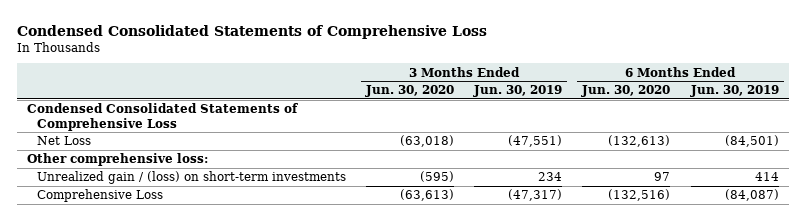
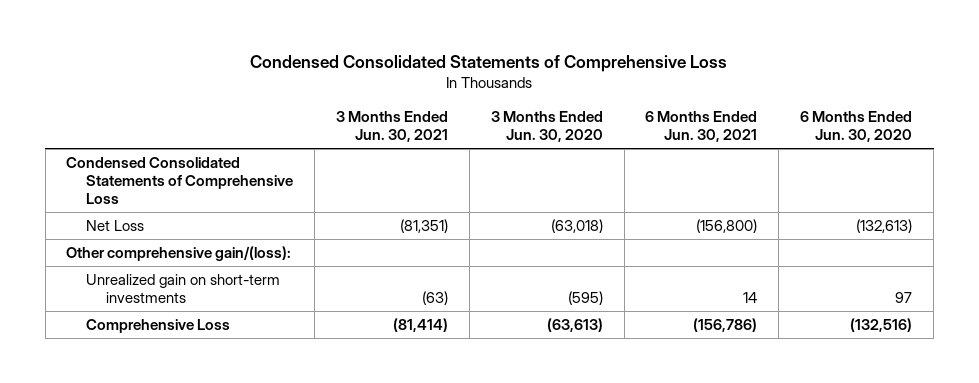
- | 3 Months Ended Jun. 30, 2020 | 3 Months Ended Jun. 30, 2019 | 6 Months Ended Jun. 30, 2020 | 6 Months Ended Jun. 30, 2019
+ | 3 Months Ended Jun. 30, 2021 | 3 Months Ended Jun. 30, 2020 | 6 Months Ended Jun. 30, 2021 | 6 Months Ended Jun. 30, 2020
- Other comprehensive loss:
- Unrealized gain / (loss) on short-term investments | (595) | 234 | 97 | 414
+ Other comprehensive gain/(loss):
+ Unrealized gain on short-term investments | (63) | (595) | 14 | 97

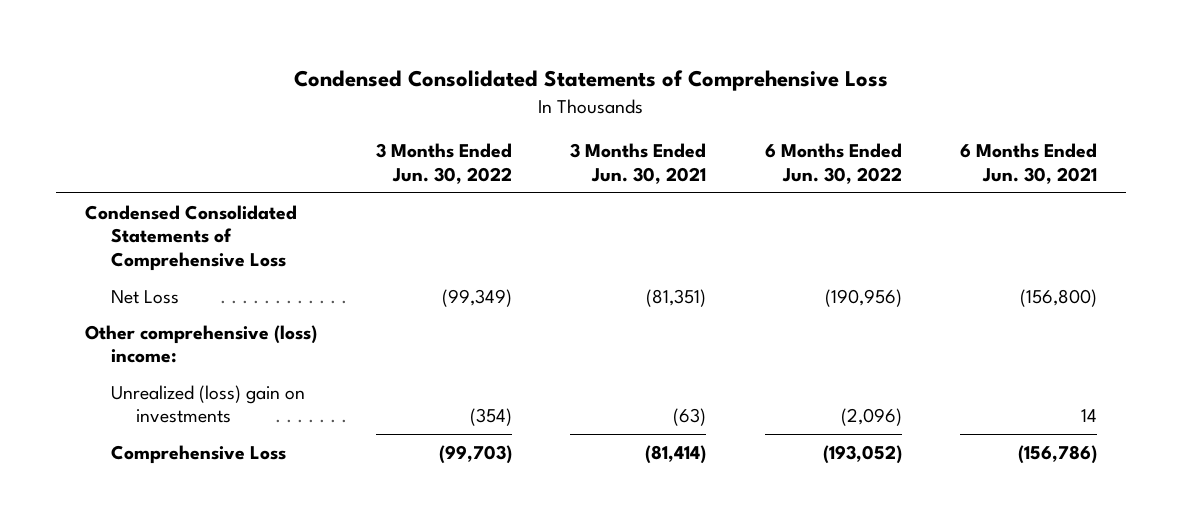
- | 3 Months Ended Jun. 30, 2021 | 3 Months Ended Jun. 30, 2020 | 6 Months Ended Jun. 30, 2021 | 6 Months Ended Jun. 30, 2020
+ | 3 Months Ended Jun. 30, 2022 | 3 Months Ended Jun. 30, 2021 | 6 Months Ended Jun. 30, 2022 | 6 Months Ended Jun. 30, 2021
- Other comprehensive gain/(loss):
- Unrealized gain on short-term investments | (63) | (595) | 14 | 97
+ Other comprehensive (loss) income:
+ Unrealized (loss) gain on investments | (354) | (63) | (2,096) | 14

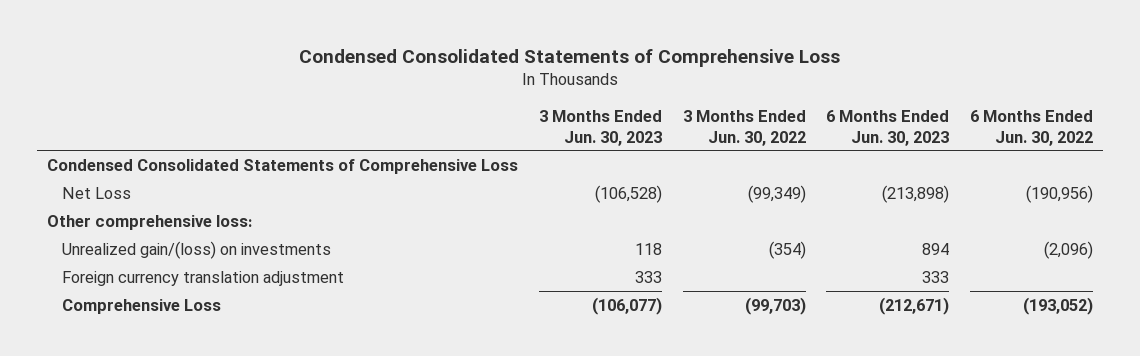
- | 3 Months Ended Jun. 30, 2022 | 3 Months Ended Jun. 30, 2021 | 6 Months Ended Jun. 30, 2022 | 6 Months Ended Jun. 30, 2021
+ | 3 Months Ended Jun. 30, 2023 | 3 Months Ended Jun. 30, 2022 | 6 Months Ended Jun. 30, 2023 | 6 Months Ended Jun. 30, 2022
- Other comprehensive (loss) income:
- Unrealized (loss) gain on investments | (354) | (63) | (2,096) | 14
+ Other comprehensive loss:
+ Unrealized gain/(loss) on investments | 118 | (354) | 894 | (2,096)
+ Foreign currency translation adjustment | 333 | | 333 |

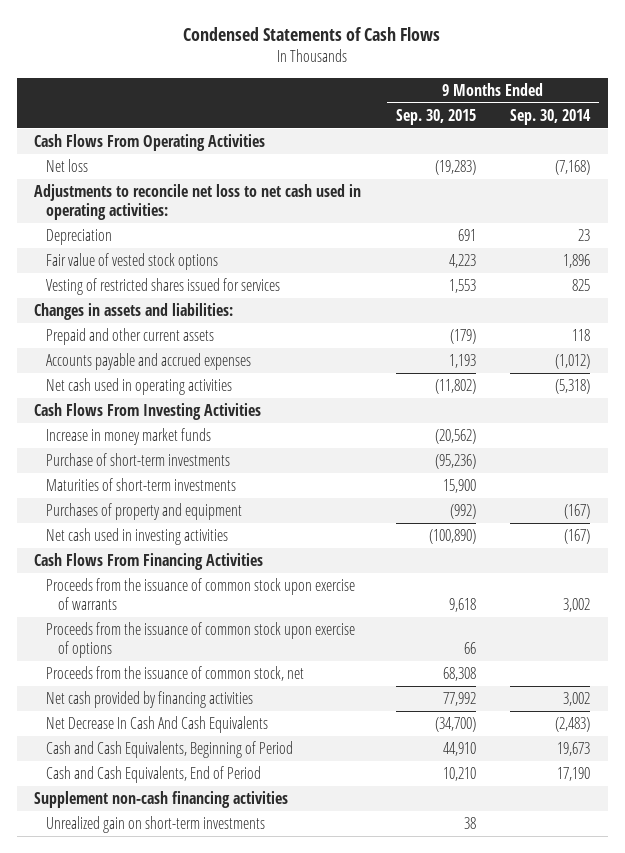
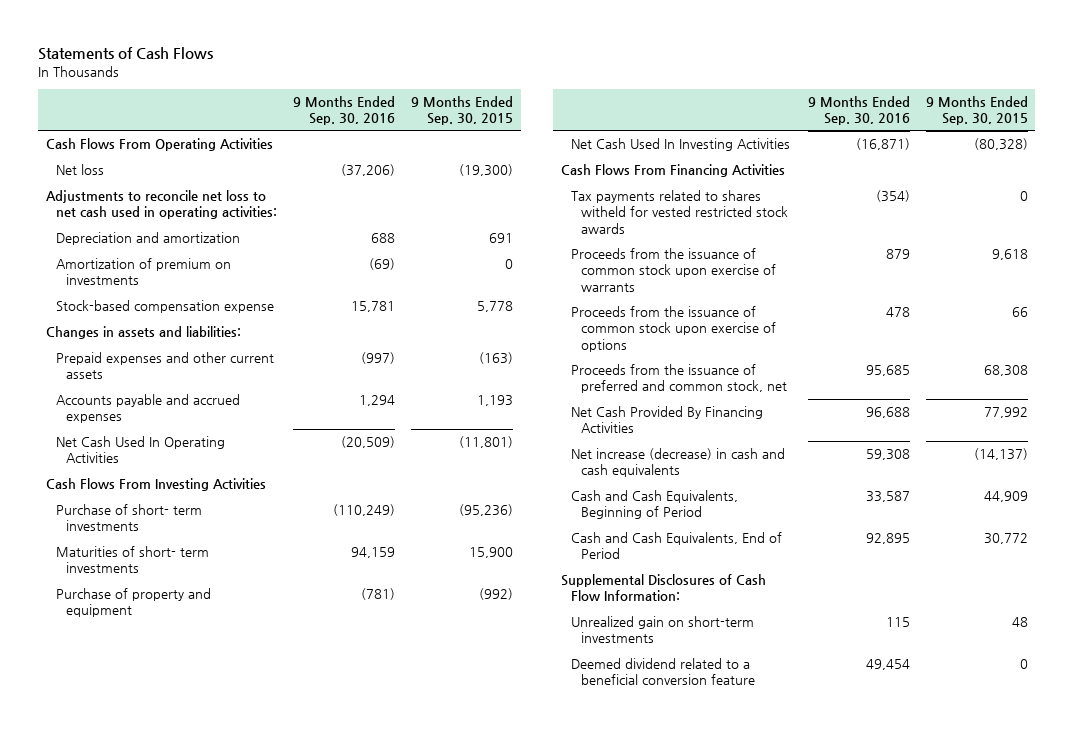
- Condensed Statements of Cash Flows
+ Statements of Cash Flows
- | 9 Months Ended Sep. 30, 2015 | 9 Months Ended Sep. 30, 2014
+ | 9 Months Ended Sep. 30, 2016 | 9 Months Ended Sep. 30, 2015
- Net loss | (19,283) | (7,168)
+ Net loss | (37,206) | (19,300)
- Depreciation | 691 | 23
- Fair value of vested stock options | 4,223 | 1,896
- Vesting of restricted shares issued for services | 1,553 | 825
+ Depreciation and amortization | 688 | 691
+ Amortization of premium on investments | (69) | 0
+ Stock-based compensation expense | 15,781 | 5,778
- Prepaid and other current assets | (179) | 118
+ Prepaid expenses and other current assets | (997) | (163)
- Net cash used in operating activities | (11,802) | (5,318)
+ Net Cash Used In Operating Activities | (20,509) | (11,801)
- Increase in money market funds | (20,562) |
- Purchase of short-term investments | (95,236) |
- Maturities of short-term investments | 15,900 |
- Purchases of property and equipment | (992) | (167)
- Net cash used in investing activities | (100,890) | (167)
+ Purchase of short- term investments | (110,249) | (95,236)
+ Maturities of short- term investments | 94,159 | 15,900
+ Purchase of property and equipment | (781) | (992)
+ Net Cash Used In Investing Activities | (16,871) | (80,328)
+ Tax payments related to shares witheld for vested restricted stock awards | (354) | 0
- Proceeds from the issuance of common stock, net | 68,308 |
- Net cash provided by financing activities | 77,992 | 3,002
- Net Decrease In Cash And Cash Equivalents | (34,700) | (2,483)
- Cash and Cash Equivalents, Beginning of Period | 44,910 | 19,673
- Cash and Cash Equivalents, End of Period | 10,210 | 17,190
- Supplement non-cash financing activities
- Unrealized gain on short-term investments | 38 |
+ Proceeds from the issuance of preferred and common stock, net | 95,685 | 68,308
+ Net Cash Provided By Financing Activities | 96,688 | 77,992
+ Net increase (decrease) in cash and cash equivalents | 59,308 | (14,137)
+ Cash and Cash Equivalents, Beginning of Period | 33,587 | 44,909
+ Cash and Cash Equivalents, End of Period | 92,895 | 30,772
+ Supplemental Disclosures of Cash Flow Information:
+ Unrealized gain on short-term investments | 115 | 48
+ Deemed dividend related to a beneficial conversion feature | 49,454 | 0

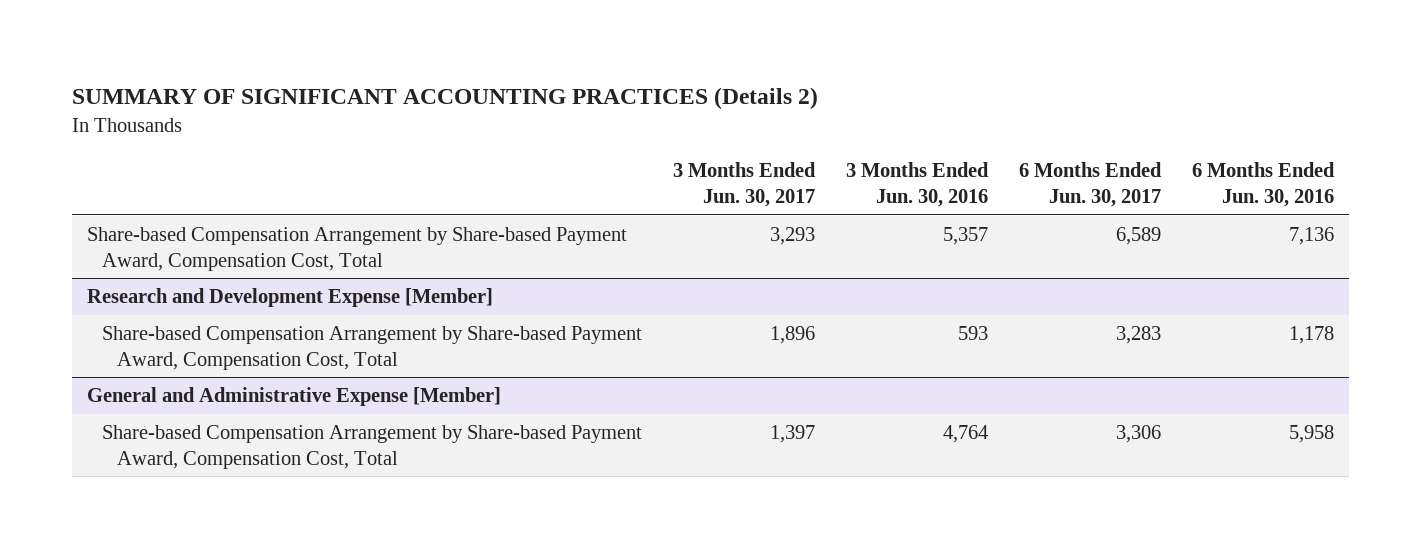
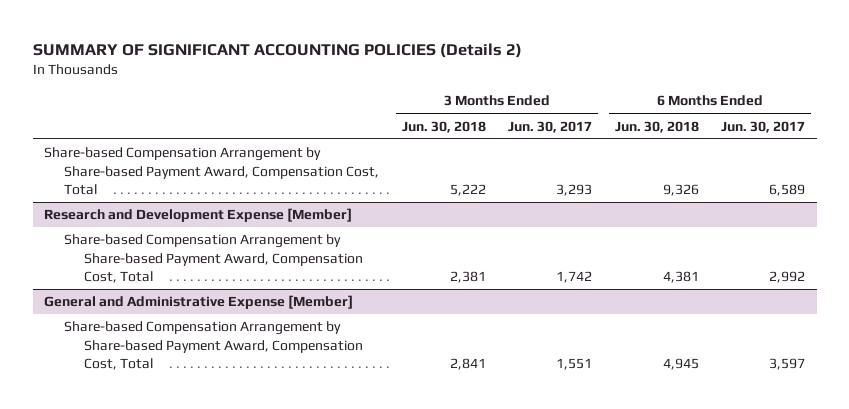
- SUMMARY OF SIGNIFICANT ACCOUNTING PRACTICES (Details 2)
+ SUMMARY OF SIGNIFICANT ACCOUNTING POLICIES (Details 2)
- | 3 Months Ended Jun. 30, 2017 | 3 Months Ended Jun. 30, 2016 | 6 Months Ended Jun. 30, 2017 | 6 Months Ended Jun. 30, 2016
+ | 3 Months Ended Jun. 30, 2018 | 3 Months Ended Jun. 30, 2017 | 6 Months Ended Jun. 30, 2018 | 6 Months Ended Jun. 30, 2017
@ Research and Development Expense [Member]
- Share-based Compensation Arrangement by Share-based Payment Award, Compensation Cost, Total | 1,896 | 593 | 3,283 | 1,178
+ Share-based Compensation Arrangement by Share-based Payment Award, Compensation Cost, Total | 2,381 | 1,742 | 4,381 | 2,992
@ General and Administrative Expense [Member]
- Share-based Compensation Arrangement by Share-based Payment Award, Compensation Cost, Total | 1,397 | 4,764 | 3,306 | 5,958
+ Share-based Compensation Arrangement by Share-based Payment Award, Compensation Cost, Total | 2,841 | 1,551 | 4,945 | 3,597

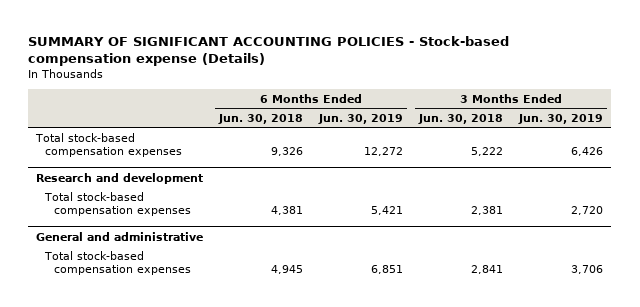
- SUMMARY OF SIGNIFICANT ACCOUNTING POLICIES (Details 2)
+ SUMMARY OF SIGNIFICANT ACCOUNTING POLICIES - Stock-based compensation expense (Details)
- | 3 Months Ended Jun. 30, 2018 | 3 Months Ended Jun. 30, 2017 | 6 Months Ended Jun. 30, 2018 | 6 Months Ended Jun. 30, 2017
+ | 6 Months Ended Jun. 30, 2018 | 6 Months Ended Jun. 30, 2019 | 3 Months Ended Jun. 30, 2018 | 3 Months Ended Jun. 30, 2019
- Share-based Compensation Arrangement by Share-based Payment Award, Compensation Cost, Total | 5,222 | 3,293 | 9,326 | 6,589
- Research and Development Expense [Member]
- Share-based Compensation Arrangement by Share-based Payment Award, Compensation Cost, Total | 2,381 | 1,742 | 4,381 | 2,992
- General and Administrative Expense [Member]
- Share-based Compensation Arrangement by Share-based Payment Award, Compensation Cost, Total | 2,841 | 1,551 | 4,945 | 3,597
+ Total stock-based compensation expenses | 9,326 | 12,272 | 5,222 | 6,426
+ Research and development
+ Total stock-based compensation expenses | 4,381 | 5,421 | 2,381 | 2,720
+ General and administrative
+ Total stock-based compensation expenses | 4,945 | 6,851 | 2,841 | 3,706

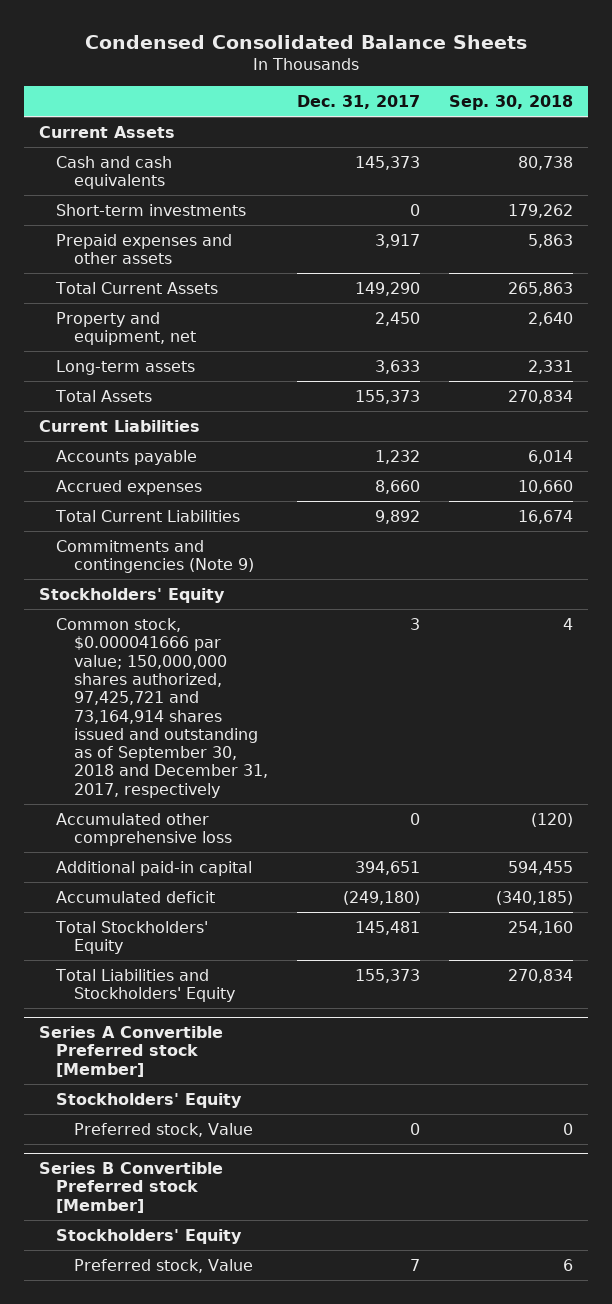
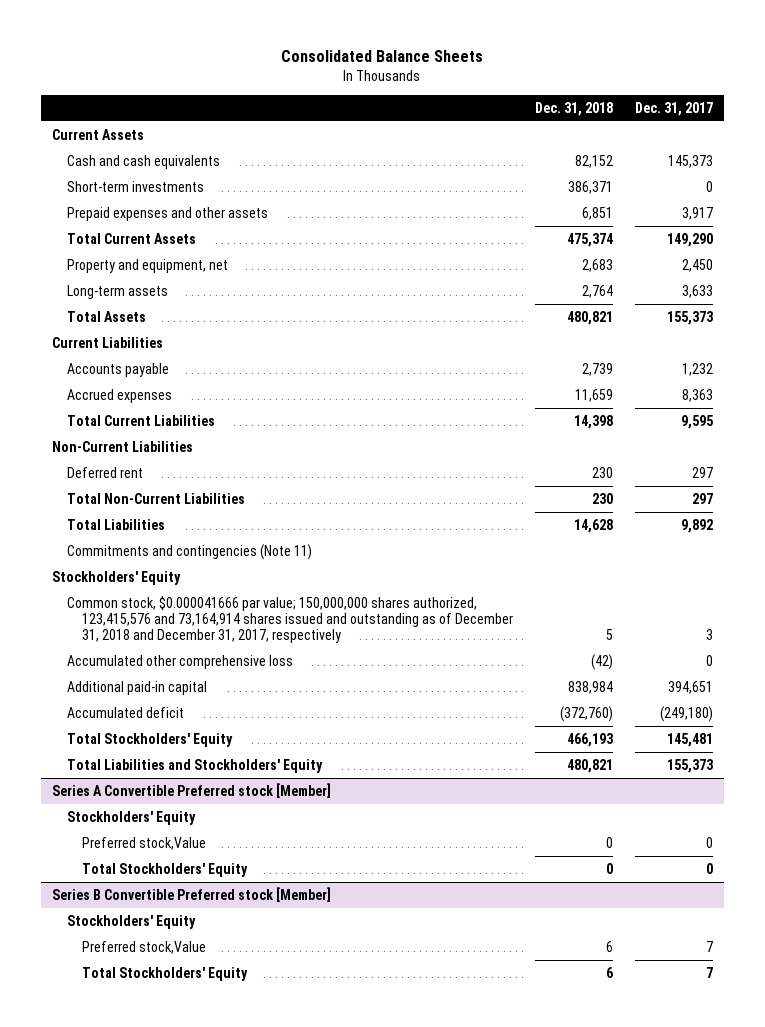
- Condensed Consolidated Balance Sheets
+ Consolidated Balance Sheets
- | Dec. 31, 2017 | Sep. 30, 2018
+ | Dec. 31, 2018 | Dec. 31, 2017
- Accrued expenses | 8,660 | 10,660
- Total Current Liabilities | 9,892 | 16,674
- Commitments and contingencies (Note 9)
+ Accrued expenses | 11,659 | 8,363
+ Total Current Liabilities | 14,398 | 9,595
+ Non-Current Liabilities
+ Deferred rent | 230 | 297
+ Total Non-Current Liabilities | 230 | 297
+ Total Liabilities | 14,628 | 9,892
+ Commitments and contingencies (Note 11)
- Common stock, $0.000041666 par value; 150,000,000 shares authorized, 97,425,721 and 73,164,914 shares issued and outstanding as of September 30, 2018 and December 31, 2017, respectively | 3 | 4
+ Common stock, $0.000041666 par value; 150,000,000 shares authorized, 123,415,576 and 73,164,914 shares issued and outstanding as of December 31, 2018 and December 31, 2017, respectively | 5 | 3
@ Series A Convertible Preferred stock [Member]
- Preferred stock, Value | 0 | 0
+ Preferred stock,Value | 0 | 0
+ Total Stockholders' Equity | 0 | 0
@ Series B Convertible Preferred stock [Member]
- Preferred stock, Value | 7 | 6
+ Preferred stock,Value | 6 | 7
+ Total Stockholders' Equity | 6 | 7

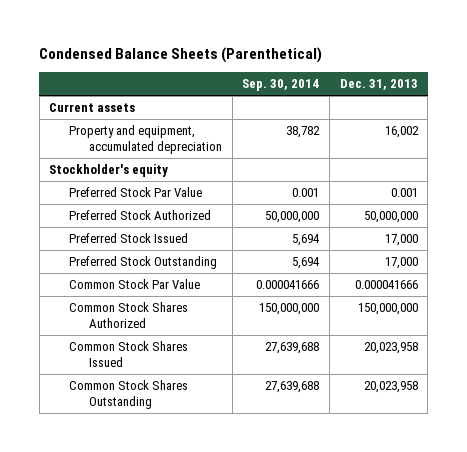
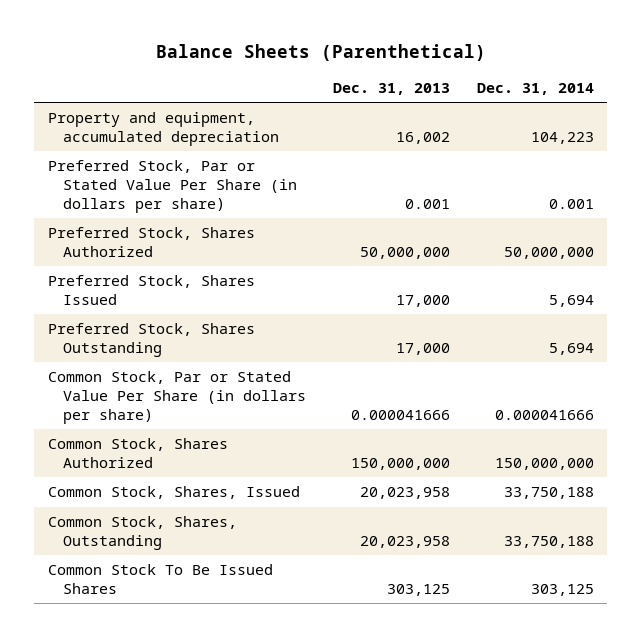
- Condensed Balance Sheets (Parenthetical)
+ Balance Sheets (Parenthetical)
- | Sep. 30, 2014 | Dec. 31, 2013
+ | Dec. 31, 2013 | Dec. 31, 2014
- Current assets
- Stockholder's equity
- Preferred Stock Par Value | 0.001 | 0.001
- Preferred Stock Authorized | 50,000,000 | 50,000,000
- Preferred Stock Issued | 5,694 | 17,000
- Preferred Stock Outstanding | 5,694 | 17,000
- Common Stock Par Value | 0.000041666 | 0.000041666
- Common Stock Shares Authorized | 150,000,000 | 150,000,000
- Common Stock Shares Issued | 27,639,688 | 20,023,958
- Common Stock Shares Outstanding | 27,639,688 | 20,023,958
+ Preferred Stock, Par or Stated Value Per Share (in dollars per share) | 0.001 | 0.001
+ Preferred Stock, Shares Authorized | 50,000,000 | 50,000,000
+ Preferred Stock, Shares Issued | 17,000 | 5,694
+ Preferred Stock, Shares Outstanding | 17,000 | 5,694
+ Common Stock, Par or Stated Value Per Share (in dollars per share) | 0.000041666 | 0.000041666
+ Common Stock, Shares Authorized | 150,000,000 | 150,000,000
+ Common Stock, Shares, Issued | 20,023,958 | 33,750,188
+ Common Stock, Shares, Outstanding | 20,023,958 | 33,750,188
+ Common Stock To Be Issued Shares | 303,125 | 303,125

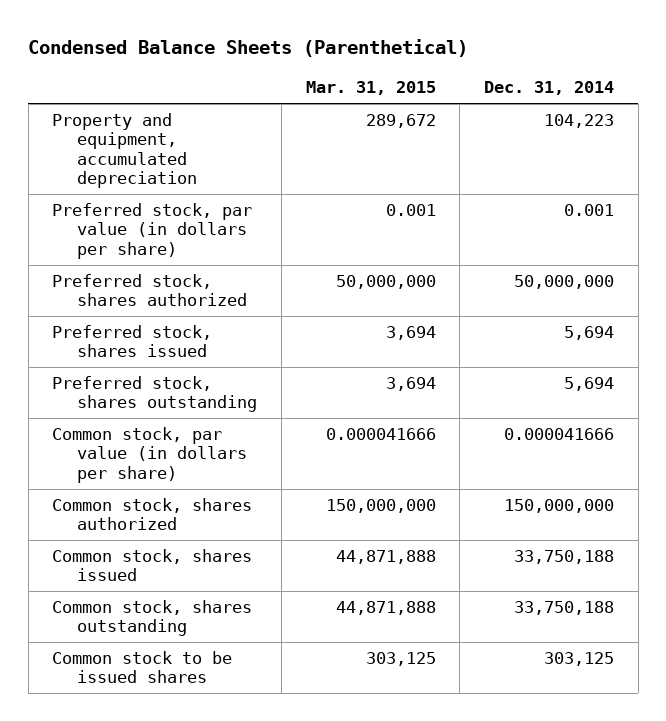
- Balance Sheets (Parenthetical)
+ Condensed Balance Sheets (Parenthetical)
- | Dec. 31, 2013 | Dec. 31, 2014
+ | Mar. 31, 2015 | Dec. 31, 2014
- Preferred Stock, Par or Stated Value Per Share (in dollars per share) | 0.001 | 0.001
- Preferred Stock, Shares Authorized | 50,000,000 | 50,000,000
- Preferred Stock, Shares Issued | 17,000 | 5,694
- Preferred Stock, Shares Outstanding | 17,000 | 5,694
- Common Stock, Par or Stated Value Per Share (in dollars per share) | 0.000041666 | 0.000041666
- Common Stock, Shares Authorized | 150,000,000 | 150,000,000
- Common Stock, Shares, Issued | 20,023,958 | 33,750,188
- Common Stock, Shares, Outstanding | 20,023,958 | 33,750,188
- Common Stock To Be Issued Shares | 303,125 | 303,125
+ Preferred stock, par value (in dollars per share) | 0.001 | 0.001
+ Preferred stock, shares authorized | 50,000,000 | 50,000,000
+ Preferred stock, shares issued | 3,694 | 5,694
+ Preferred stock, shares outstanding | 3,694 | 5,694
+ Common stock, par value (in dollars per share) | 0.000041666 | 0.000041666
+ Common stock, shares authorized | 150,000,000 | 150,000,000
+ Common stock, shares issued | 44,871,888 | 33,750,188
+ Common stock, shares outstanding | 44,871,888 | 33,750,188
+ Common stock to be issued shares | 303,125 | 303,125

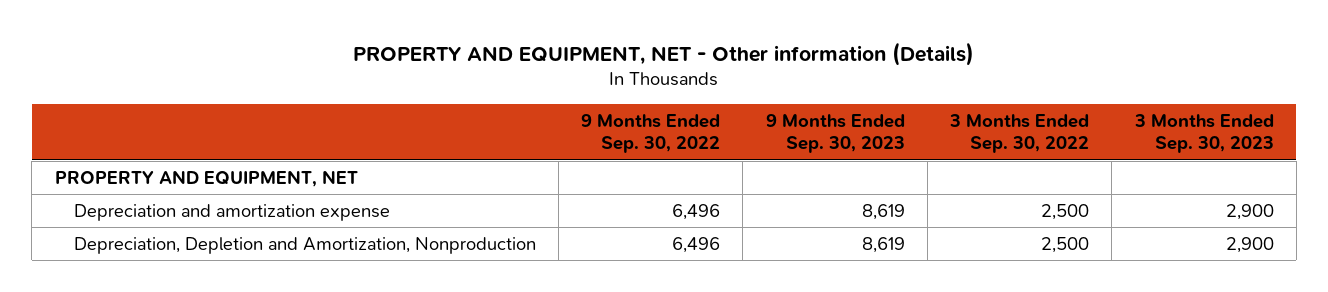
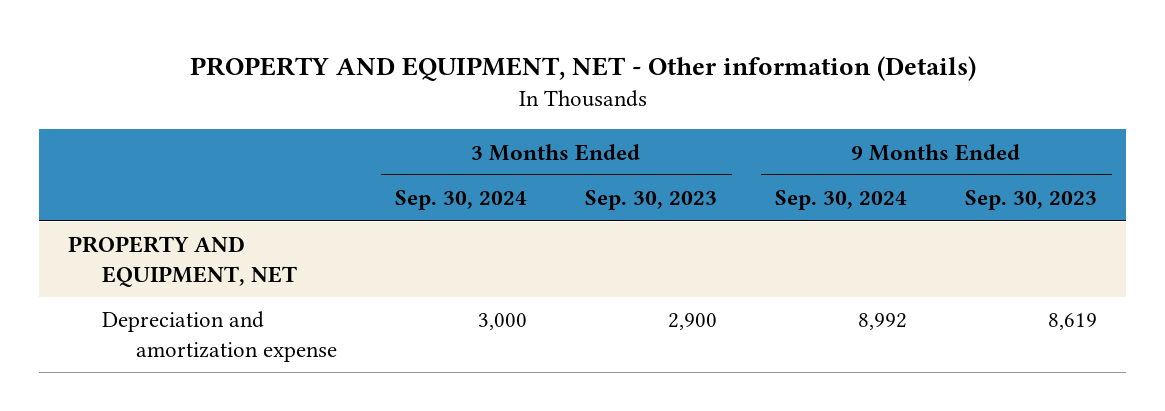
- | 9 Months Ended Sep. 30, 2022 | 9 Months Ended Sep. 30, 2023 | 3 Months Ended Sep. 30, 2022 | 3 Months Ended Sep. 30, 2023
+ | 3 Months Ended Sep. 30, 2024 | 3 Months Ended Sep. 30, 2023 | 9 Months Ended Sep. 30, 2024 | 9 Months Ended Sep. 30, 2023
- Depreciation, Depletion and Amortization, Nonproduction | 6,496 | 8,619 | 2,500 | 2,900

